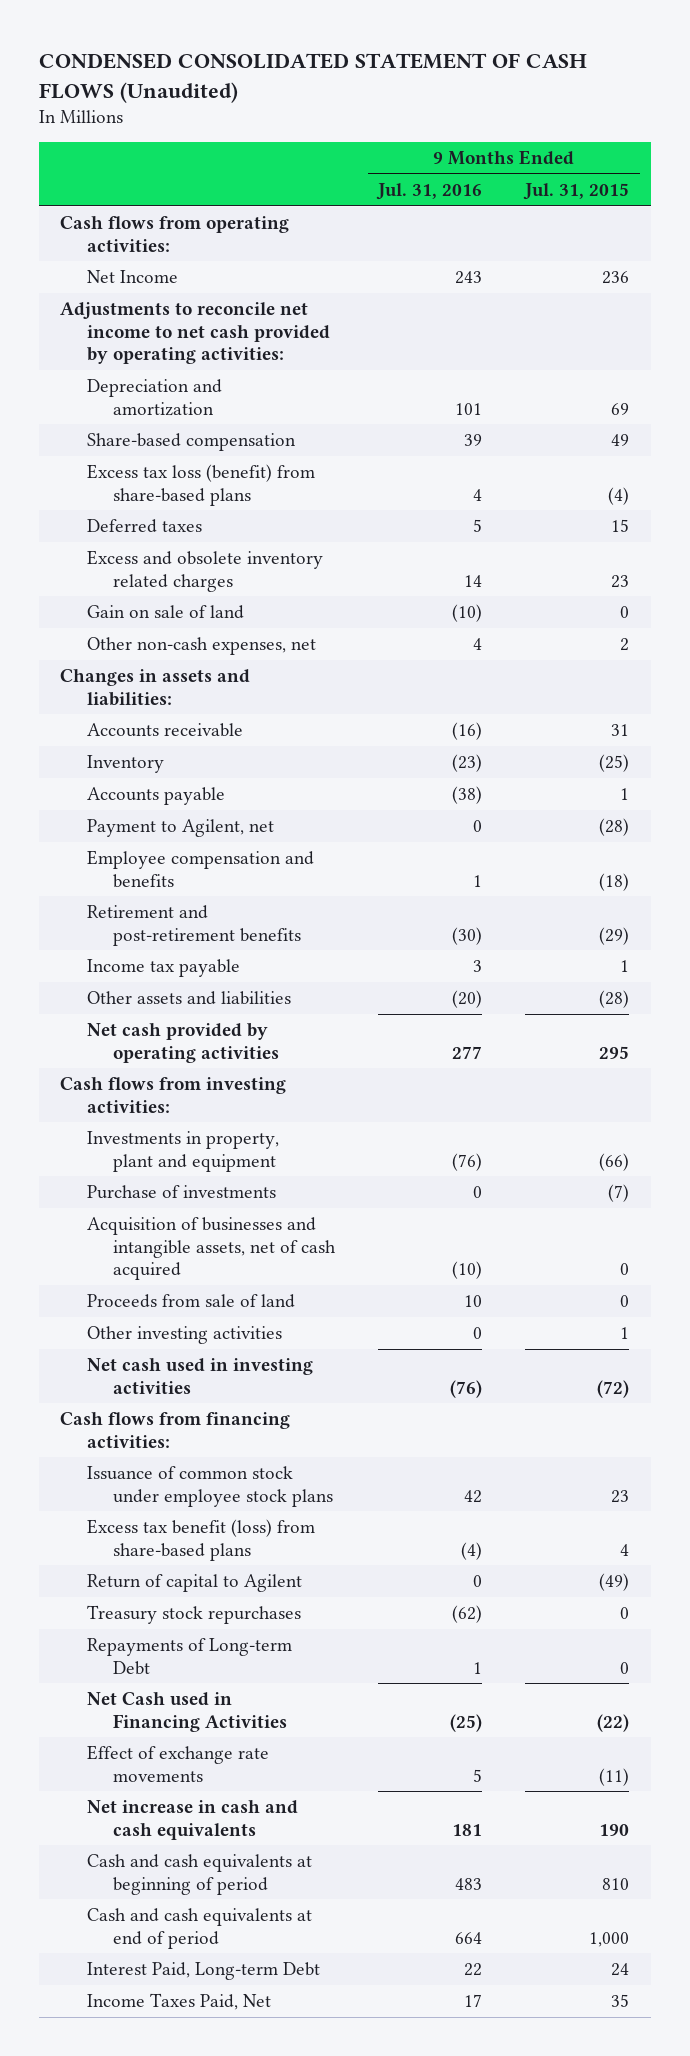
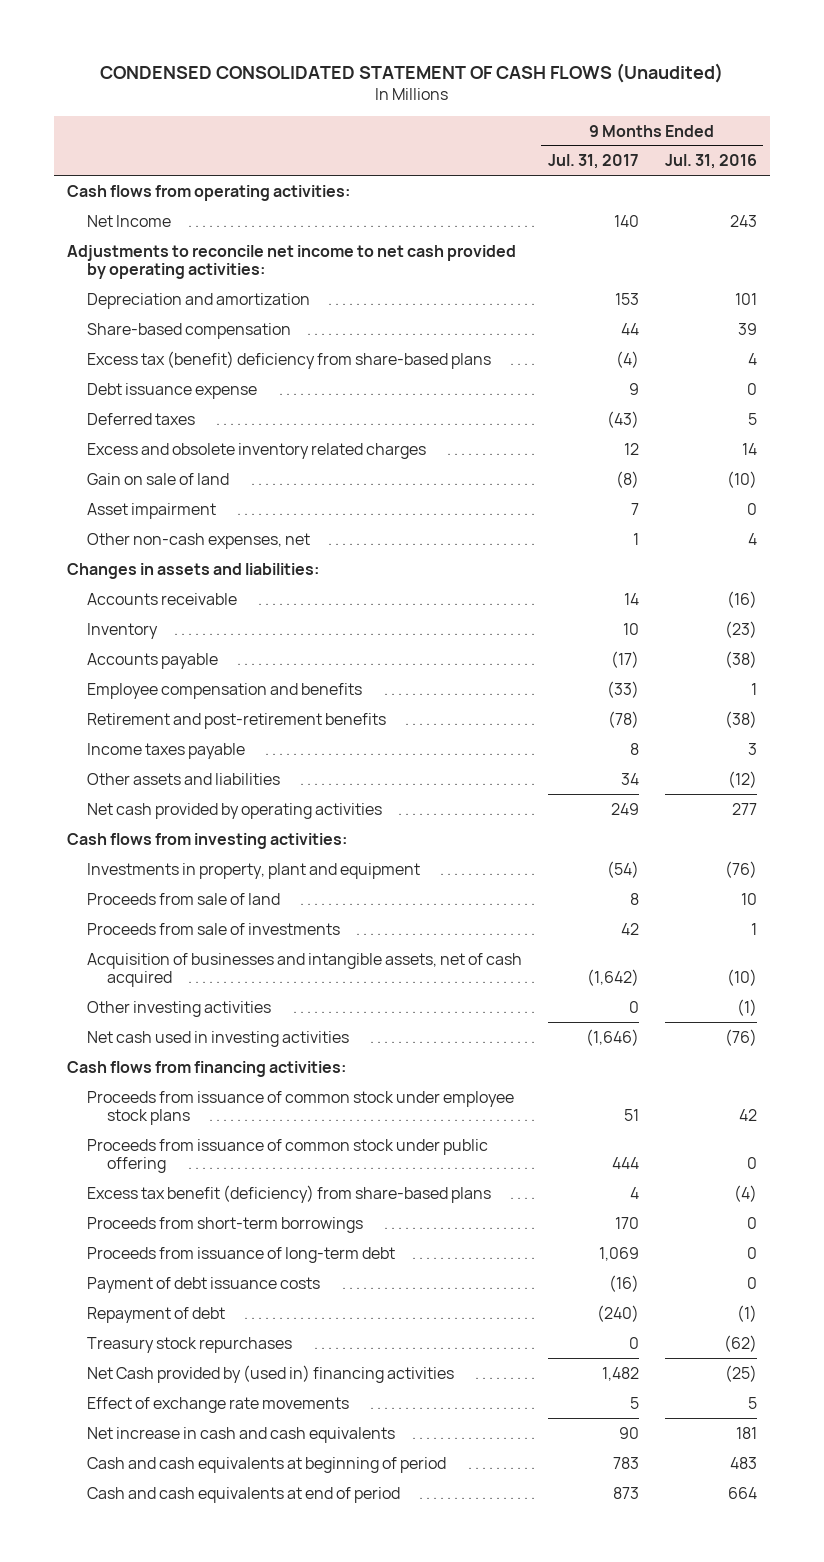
- | 9 Months Ended Jul. 31, 2016 | 9 Months Ended Jul. 31, 2015
+ | 9 Months Ended Jul. 31, 2017 | 9 Months Ended Jul. 31, 2016
- Excess tax loss (benefit) from share-based plans | 4 | (4)
+ Excess tax (benefit) deficiency from share-based plans | (4) | 4
+ Debt issuance expense | 9 | 0
+ Asset impairment | 7 | 0
- Payment to Agilent, net | 0 | (28)
- Retirement and post-retirement benefits | (30) | (29)
- Income tax payable | 3 | 1
- Other assets and liabilities | (20) | (28)
+ Retirement and post-retirement benefits | (78) | (38)
+ Income taxes payable | 8 | 3
+ Other assets and liabilities | 34 | (12)
- Purchase of investments | 0 | (7)
- Other investing activities | 0 | 1
+ Proceeds from sale of investments | 42 | 1
moved down: Acquisition of businesses and intangible assets, net of cash acquired | (1,642) | (10)
+ Other investing activities | 0 | (1)
- Issuance of common stock under employee stock plans | 42 | 23
- Excess tax benefit (loss) from share-based plans | (4) | 4
- Return of capital to Agilent | 0 | (49)
+ Proceeds from issuance of common stock under employee stock plans | 51 | 42
+ Proceeds from issuance of common stock under public offering | 444 | 0
+ Excess tax benefit (deficiency) from share-based plans | 4 | (4)
+ Proceeds from short-term borrowings | 170 | 0
+ Proceeds from issuance of long-term debt | 1,069 | 0
+ Payment of debt issuance costs | (16) | 0
+ Repayment of debt | (240) | (1)
- Repayments of Long-term Debt | 1 | 0
- Net Cash used in Financing Activities | (25) | (22)
+ Net Cash provided by (used in) financing activities | 1,482 | (25)
- Interest Paid, Long-term Debt | 22 | 24
- Income Taxes Paid, Net | 17 | 35

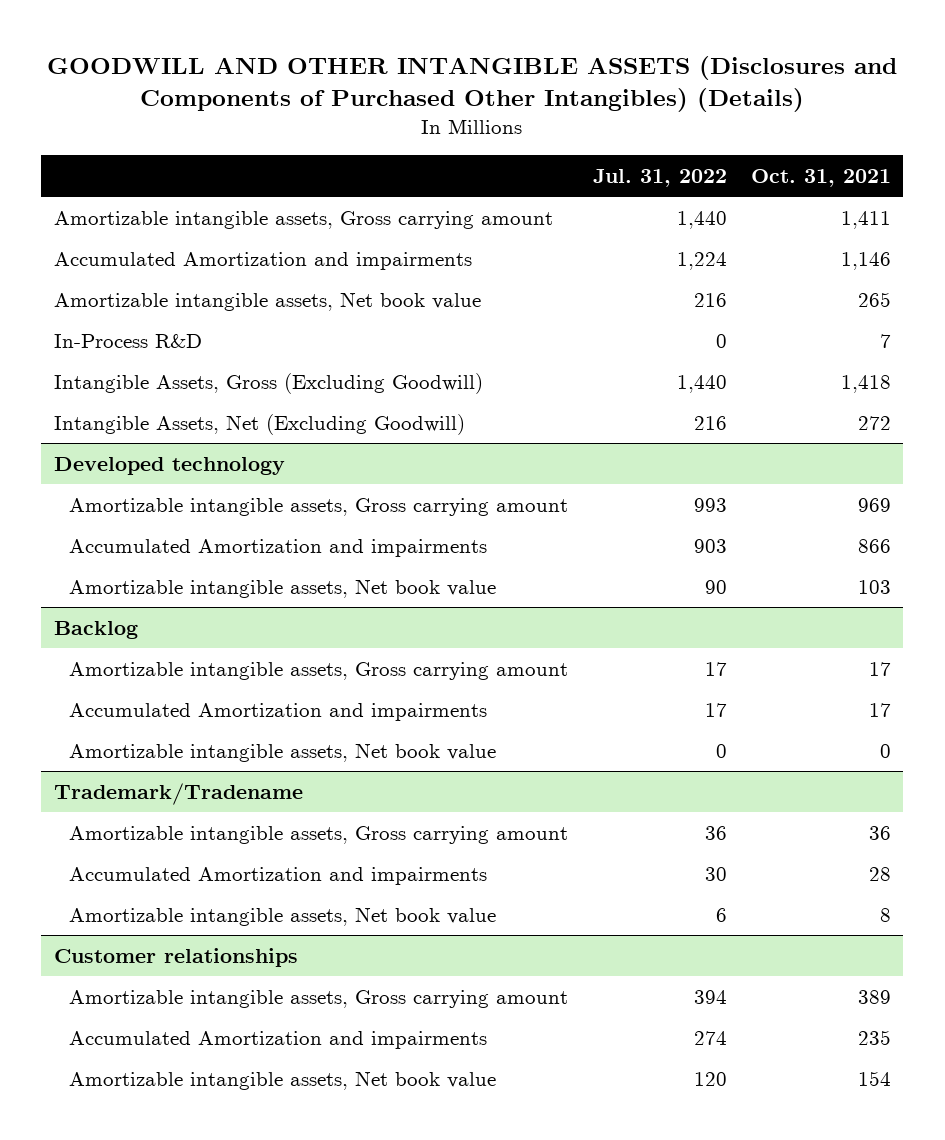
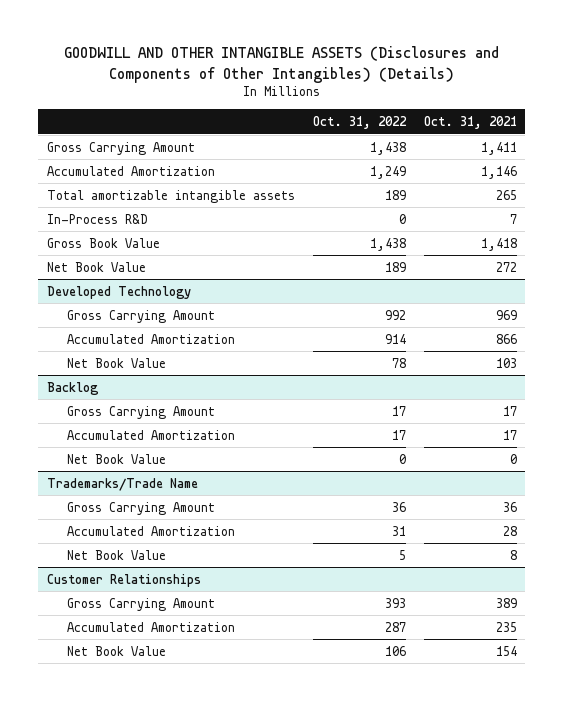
- GOODWILL AND OTHER INTANGIBLE ASSETS (Disclosures and Components of Purchased Other Intangibles) (Details)
+ GOODWILL AND OTHER INTANGIBLE ASSETS (Disclosures and Components of Other Intangibles) (Details)
- | Jul. 31, 2022 | Oct. 31, 2021
+ | Oct. 31, 2022 | Oct. 31, 2021
- Amortizable intangible assets, Gross carrying amount | 1,440 | 1,411
- Accumulated Amortization and impairments | 1,224 | 1,146
- Amortizable intangible assets, Net book value | 216 | 265
+ Gross Carrying Amount | 1,438 | 1,411
+ Accumulated Amortization | 1,249 | 1,146
+ Total amortizable intangible assets | 189 | 265
- Intangible Assets, Gross (Excluding Goodwill) | 1,440 | 1,418
- Intangible Assets, Net (Excluding Goodwill) | 216 | 272
- Developed technology
- Amortizable intangible assets, Gross carrying amount | 993 | 969
- Accumulated Amortization and impairments | 903 | 866
- Amortizable intangible assets, Net book value | 90 | 103
+ Gross Book Value | 1,438 | 1,418
+ Net Book Value | 189 | 272
+ Developed Technology
+ Gross Carrying Amount | 992 | 969
+ Accumulated Amortization | 914 | 866
+ Net Book Value | 78 | 103
@ Backlog
- Amortizable intangible assets, Gross carrying amount | 17 | 17
- Accumulated Amortization and impairments | 17 | 17
- Amortizable intangible assets, Net book value | 0 | 0
- Trademark/Tradename
- Amortizable intangible assets, Gross carrying amount | 36 | 36
- Accumulated Amortization and impairments | 30 | 28
- Amortizable intangible assets, Net book value | 6 | 8
- Customer relationships
- Amortizable intangible assets, Gross carrying amount | 394 | 389
- Accumulated Amortization and impairments | 274 | 235
- Amortizable intangible assets, Net book value | 120 | 154
@ Backlog
+ Gross Carrying Amount | 17 | 17
+ Accumulated Amortization | 17 | 17
+ Net Book Value | 0 | 0
+ Trademarks/Trade Name
+ Gross Carrying Amount | 36 | 36
+ Accumulated Amortization | 31 | 28
+ Net Book Value | 5 | 8
+ Customer Relationships
+ Gross Carrying Amount | 393 | 389
+ Accumulated Amortization | 287 | 235
+ Net Book Value | 106 | 154

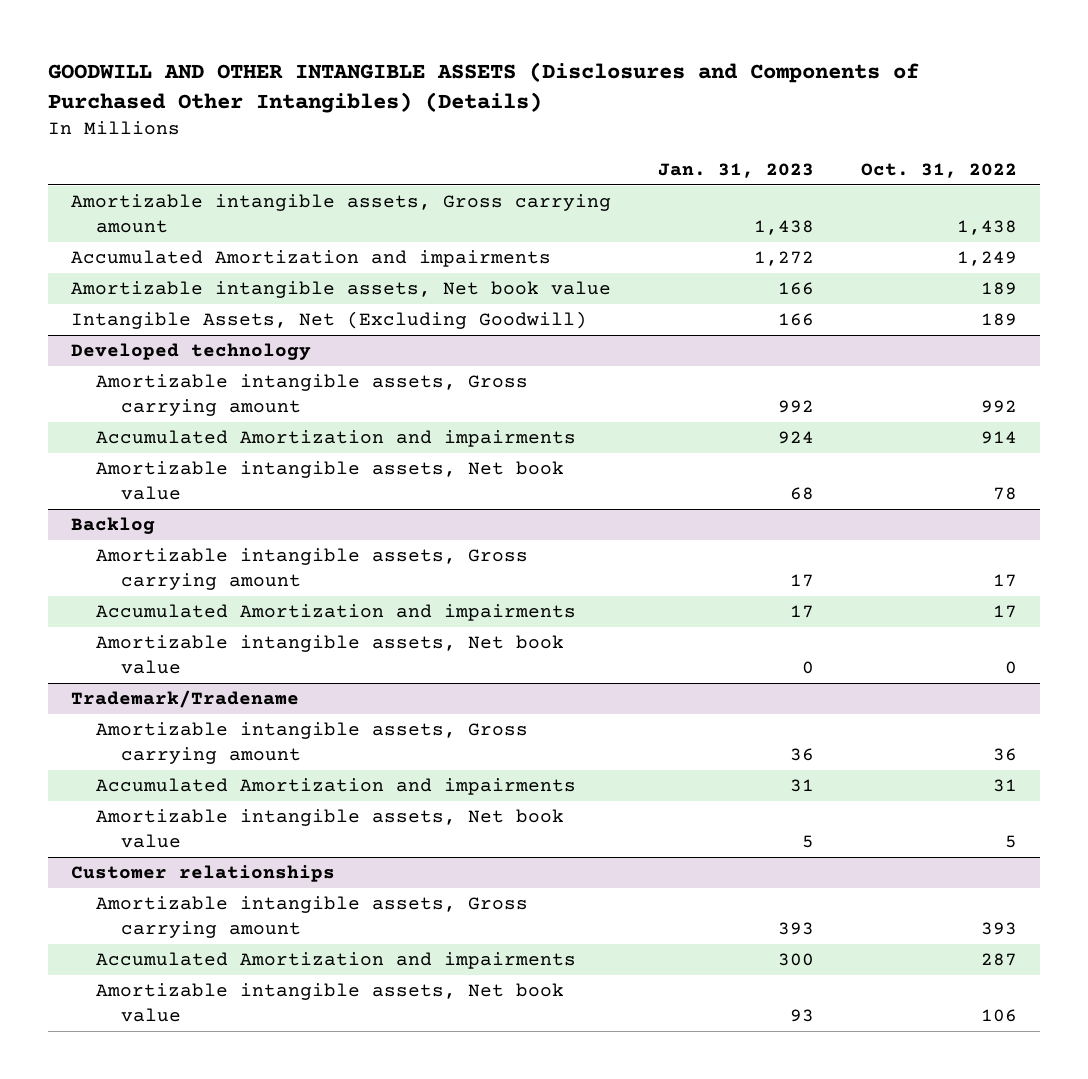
- GOODWILL AND OTHER INTANGIBLE ASSETS (Disclosures and Components of Other Intangibles) (Details)
+ GOODWILL AND OTHER INTANGIBLE ASSETS (Disclosures and Components of Purchased Other Intangibles) (Details)
- | Oct. 31, 2022 | Oct. 31, 2021
+ | Jan. 31, 2023 | Oct. 31, 2022
- Gross Carrying Amount | 1,438 | 1,411
- Accumulated Amortization | 1,249 | 1,146
- Total amortizable intangible assets | 189 | 265
- In-Process R&D | 0 | 7
- Gross Book Value | 1,438 | 1,418
- Net Book Value | 189 | 272
- Developed Technology
- Gross Carrying Amount | 992 | 969
- Accumulated Amortization | 914 | 866
- Net Book Value | 78 | 103
+ Amortizable intangible assets, Gross carrying amount | 1,438 | 1,438
+ Accumulated Amortization and impairments | 1,272 | 1,249
+ Amortizable intangible assets, Net book value | 166 | 189
+ Intangible Assets, Net (Excluding Goodwill) | 166 | 189
+ Developed technology
+ Amortizable intangible assets, Gross carrying amount | 992 | 992
+ Accumulated Amortization and impairments | 924 | 914
+ Amortizable intangible assets, Net book value | 68 | 78
@ Backlog
- Gross Carrying Amount | 17 | 17
- Accumulated Amortization | 17 | 17
- Net Book Value | 0 | 0
- Trademarks/Trade Name
- Gross Carrying Amount | 36 | 36
- Accumulated Amortization | 31 | 28
- Net Book Value | 5 | 8
- Customer Relationships
- Gross Carrying Amount | 393 | 389
- Accumulated Amortization | 287 | 235
- Net Book Value | 106 | 154
@ Backlog
+ Amortizable intangible assets, Gross carrying amount | 17 | 17
+ Accumulated Amortization and impairments | 17 | 17
+ Amortizable intangible assets, Net book value | 0 | 0
+ Trademark/Tradename
+ Amortizable intangible assets, Gross carrying amount | 36 | 36
+ Accumulated Amortization and impairments | 31 | 31
+ Amortizable intangible assets, Net book value | 5 | 5
+ Customer relationships
+ Amortizable intangible assets, Gross carrying amount | 393 | 393
+ Accumulated Amortization and impairments | 300 | 287
+ Amortizable intangible assets, Net book value | 93 | 106

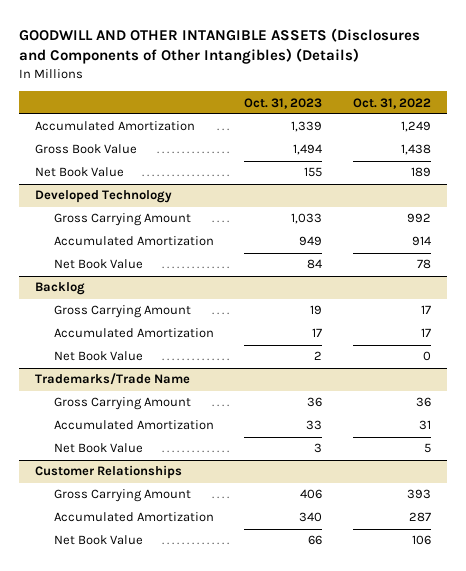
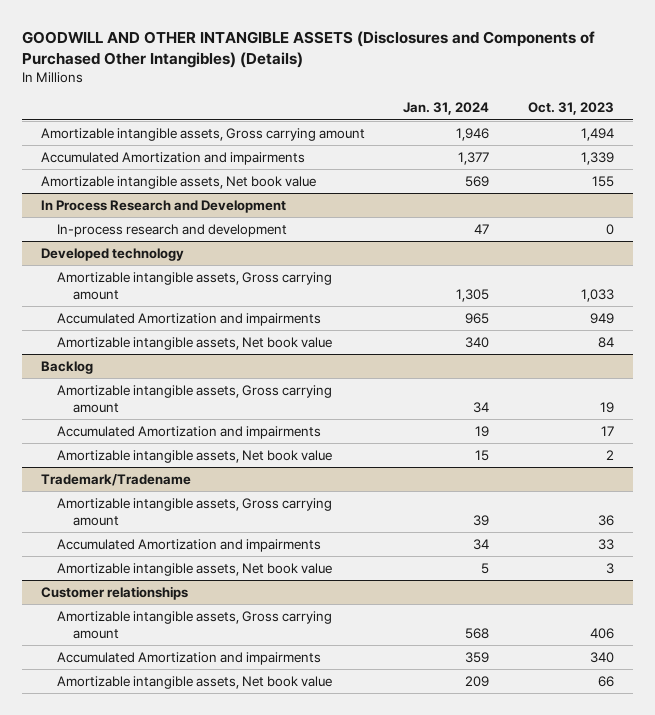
- GOODWILL AND OTHER INTANGIBLE ASSETS (Disclosures and Components of Other Intangibles) (Details)
+ GOODWILL AND OTHER INTANGIBLE ASSETS (Disclosures and Components of Purchased Other Intangibles) (Details)
- | Oct. 31, 2023 | Oct. 31, 2022
+ | Jan. 31, 2024 | Oct. 31, 2023
- Accumulated Amortization | 1,339 | 1,249
- Gross Book Value | 1,494 | 1,438
- Net Book Value | 155 | 189
- Developed Technology
- Gross Carrying Amount | 1,033 | 992
- Accumulated Amortization | 949 | 914
- Net Book Value | 84 | 78
+ Amortizable intangible assets, Gross carrying amount | 1,946 | 1,494
+ Accumulated Amortization and impairments | 1,377 | 1,339
+ Amortizable intangible assets, Net book value | 569 | 155
+ In Process Research and Development
+ In-process research and development | 47 | 0
+ Developed technology
+ Amortizable intangible assets, Gross carrying amount | 1,305 | 1,033
+ Accumulated Amortization and impairments | 965 | 949
+ Amortizable intangible assets, Net book value | 340 | 84
@ Backlog
- Gross Carrying Amount | 19 | 17
- Accumulated Amortization | 17 | 17
- Net Book Value | 2 | 0
- Trademarks/Trade Name
- Gross Carrying Amount | 36 | 36
- Accumulated Amortization | 33 | 31
- Net Book Value | 3 | 5
- Customer Relationships
- Gross Carrying Amount | 406 | 393
- Accumulated Amortization | 340 | 287
- Net Book Value | 66 | 106
@ Backlog
+ Amortizable intangible assets, Gross carrying amount | 34 | 19
+ Accumulated Amortization and impairments | 19 | 17
+ Amortizable intangible assets, Net book value | 15 | 2
+ Trademark/Tradename
+ Amortizable intangible assets, Gross carrying amount | 39 | 36
+ Accumulated Amortization and impairments | 34 | 33
+ Amortizable intangible assets, Net book value | 5 | 3
+ Customer relationships
+ Amortizable intangible assets, Gross carrying amount | 568 | 406
+ Accumulated Amortization and impairments | 359 | 340
+ Amortizable intangible assets, Net book value | 209 | 66

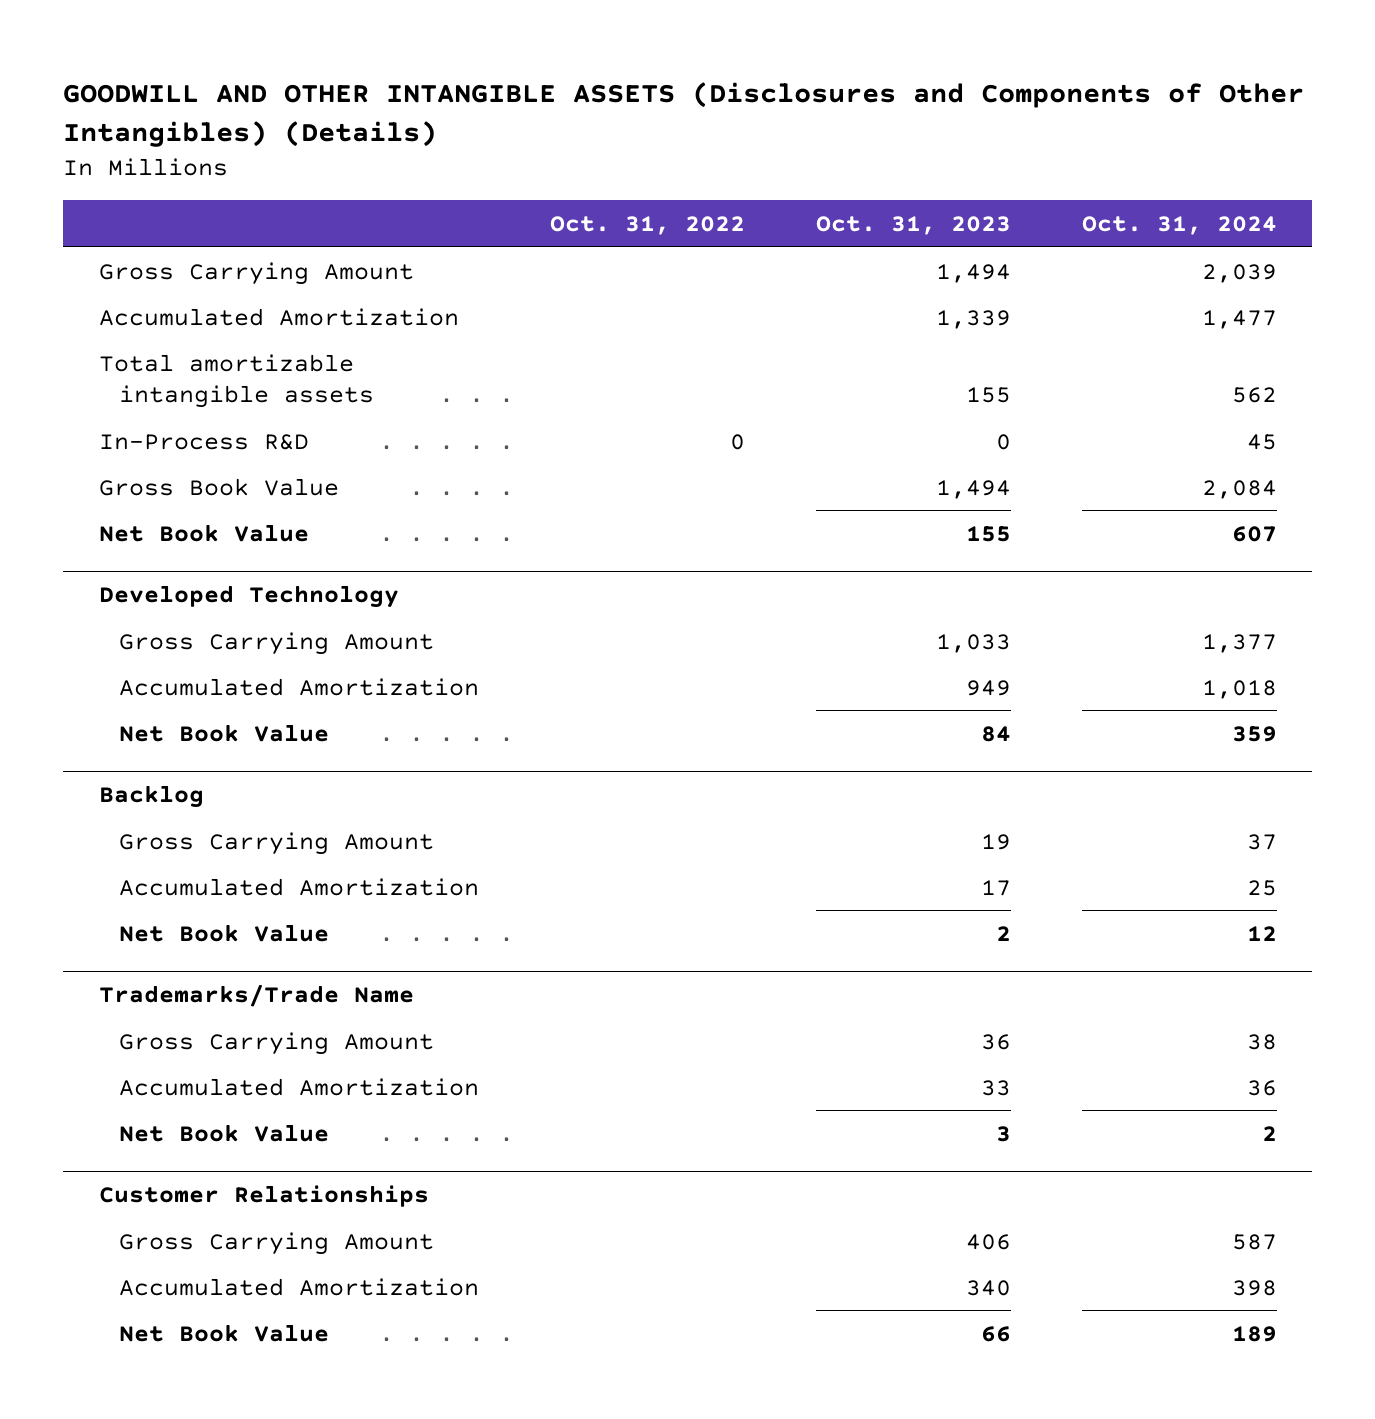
- GOODWILL AND OTHER INTANGIBLE ASSETS (Disclosures and Components of Purchased Other Intangibles) (Details)
+ GOODWILL AND OTHER INTANGIBLE ASSETS (Disclosures and Components of Other Intangibles) (Details)
- | Jan. 31, 2024 | Oct. 31, 2023
+ | Oct. 31, 2022 | Oct. 31, 2023 | Oct. 31, 2024
- Amortizable intangible assets, Gross carrying amount | 1,946 | 1,494
- Accumulated Amortization and impairments | 1,377 | 1,339
- Amortizable intangible assets, Net book value | 569 | 155
- In Process Research and Development
- In-process research and development | 47 | 0
- Developed technology
- Amortizable intangible assets, Gross carrying amount | 1,305 | 1,033
- Accumulated Amortization and impairments | 965 | 949
- Amortizable intangible assets, Net book value | 340 | 84
+ Gross Carrying Amount | | 1,494 | 2,039
+ Accumulated Amortization | | 1,339 | 1,477
+ Total amortizable intangible assets | | 155 | 562
+ In-Process R&D | 0 | 0 | 45
+ Gross Book Value | | 1,494 | 2,084
+ Net Book Value | | 155 | 607
+ Developed Technology
+ Gross Carrying Amount | | 1,033 | 1,377
+ Accumulated Amortization | | 949 | 1,018
+ Net Book Value | | 84 | 359
@ Backlog
- Amortizable intangible assets, Gross carrying amount | 34 | 19
- Accumulated Amortization and impairments | 19 | 17
- Amortizable intangible assets, Net book value | 15 | 2
- Trademark/Tradename
- Amortizable intangible assets, Gross carrying amount | 39 | 36
- Accumulated Amortization and impairments | 34 | 33
- Amortizable intangible assets, Net book value | 5 | 3
- Customer relationships
- Amortizable intangible assets, Gross carrying amount | 568 | 406
- Accumulated Amortization and impairments | 359 | 340
- Amortizable intangible assets, Net book value | 209 | 66
@ Backlog
+ Gross Carrying Amount | | 19 | 37
+ Accumulated Amortization | | 17 | 25
+ Net Book Value | | 2 | 12
+ Trademarks/Trade Name
+ Gross Carrying Amount | | 36 | 38
+ Accumulated Amortization | | 33 | 36
+ Net Book Value | | 3 | 2
+ Customer Relationships
+ Gross Carrying Amount | | 406 | 587
+ Accumulated Amortization | | 340 | 398
+ Net Book Value | | 66 | 189

